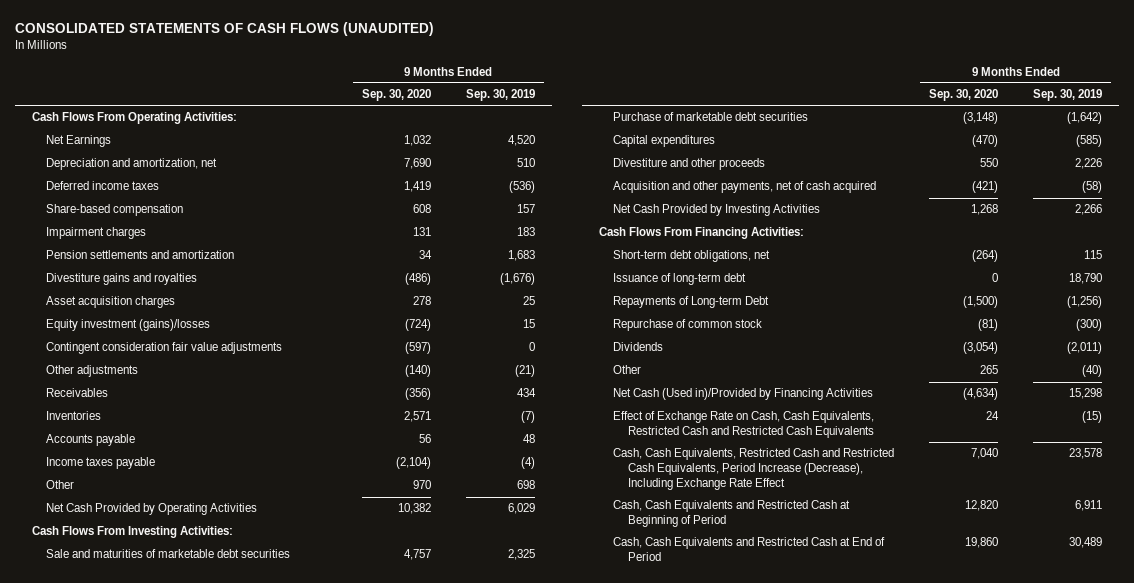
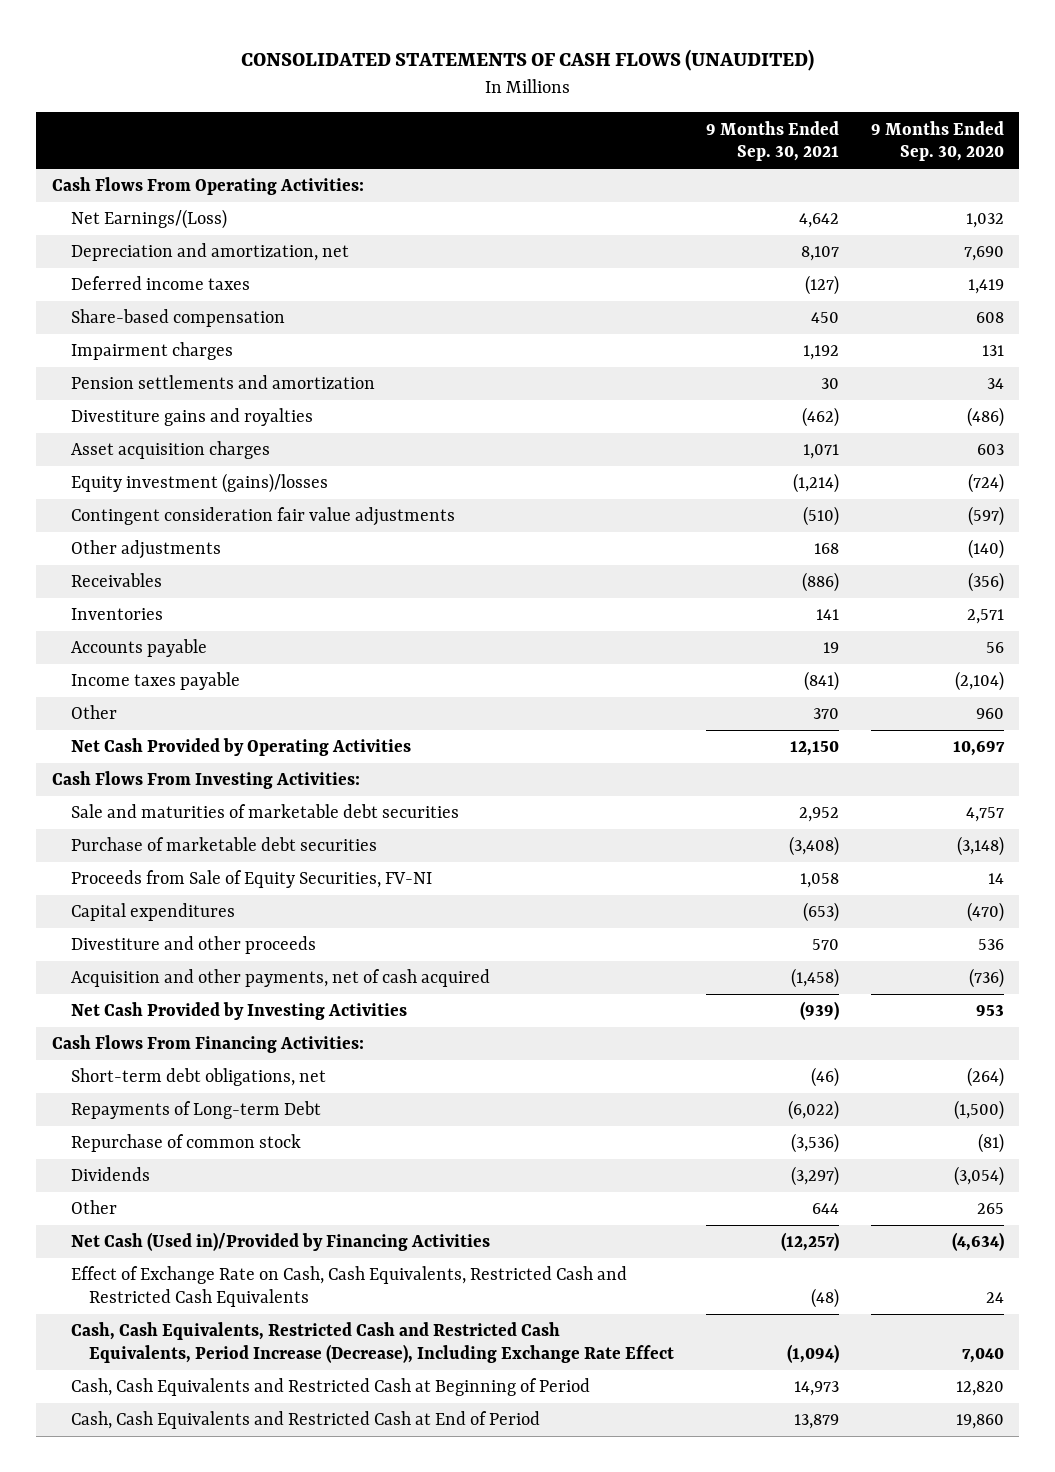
- | 9 Months Ended Sep. 30, 2020 | 9 Months Ended Sep. 30, 2019
+ | 9 Months Ended Sep. 30, 2021 | 9 Months Ended Sep. 30, 2020
- Net Earnings | 1,032 | 4,520
+ Net Earnings/(Loss) | 4,642 | 1,032
- Asset acquisition charges | 278 | 25
+ Asset acquisition charges | 1,071 | 603
- Other | 970 | 698
- Net Cash Provided by Operating Activities | 10,382 | 6,029
+ Other | 370 | 960
+ Net Cash Provided by Operating Activities | 12,150 | 10,697
+ Proceeds from Sale of Equity Securities, FV-NI | 1,058 | 14
- Divestiture and other proceeds | 550 | 2,226
- Acquisition and other payments, net of cash acquired | (421) | (58)
- Net Cash Provided by Investing Activities | 1,268 | 2,266
+ Divestiture and other proceeds | 570 | 536
+ Acquisition and other payments, net of cash acquired | (1,458) | (736)
+ Net Cash Provided by Investing Activities | (939) | 953
- Issuance of long-term debt | 0 | 18,790

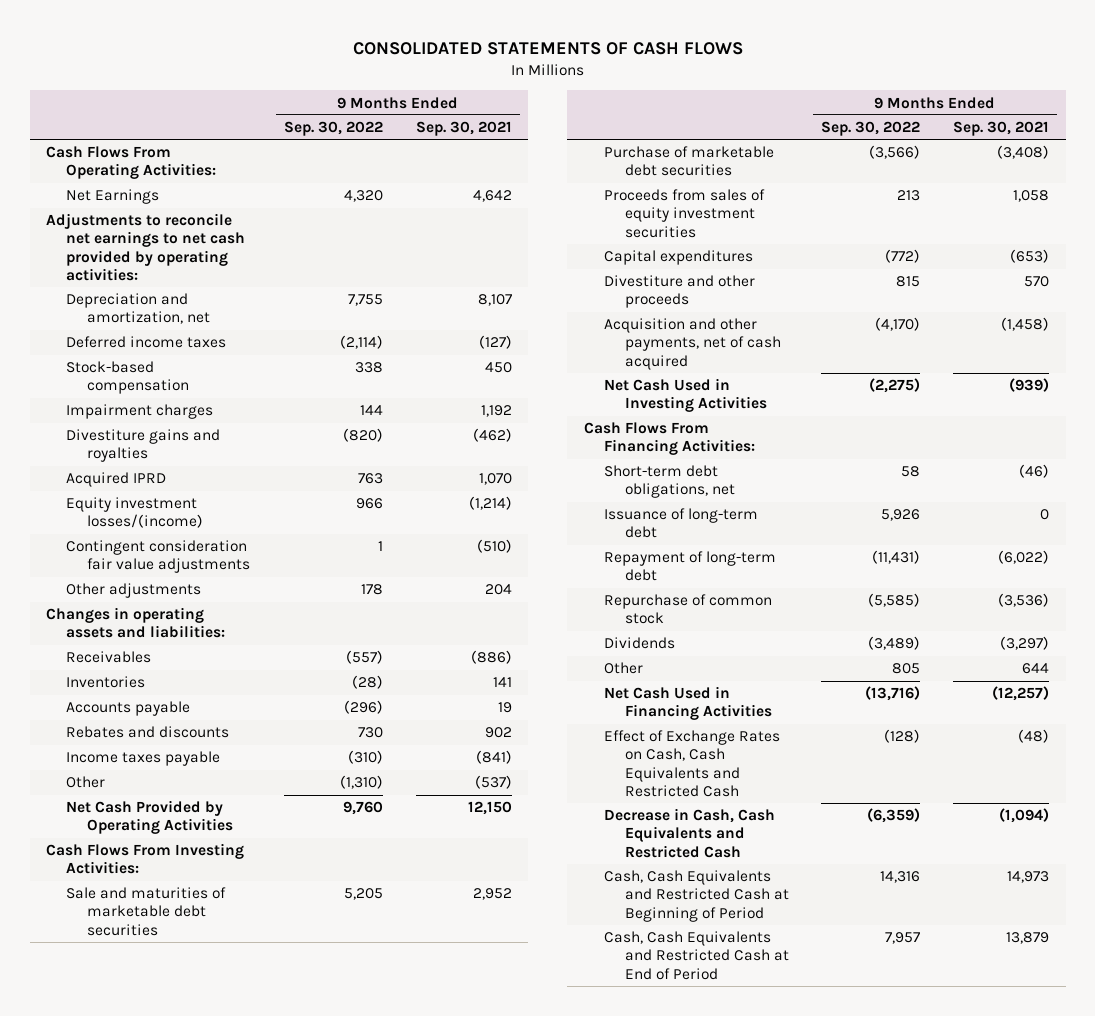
- CONSOLIDATED STATEMENTS OF CASH FLOWS (UNAUDITED)
+ CONSOLIDATED STATEMENTS OF CASH FLOWS
- | 9 Months Ended Sep. 30, 2021 | 9 Months Ended Sep. 30, 2020
+ | 9 Months Ended Sep. 30, 2022 | 9 Months Ended Sep. 30, 2021
- Net Earnings/(Loss) | 4,642 | 1,032
+ Net Earnings | 4,320 | 4,642
+ Adjustments to reconcile net earnings to net cash provided by operating activities:
- Share-based compensation | 450 | 608
+ Stock-based compensation | 338 | 450
- Pension settlements and amortization | 30 | 34
- Asset acquisition charges | 1,071 | 603
- Equity investment (gains)/losses | (1,214) | (724)
+ Acquired IPRD | 763 | 1,070
+ Equity investment losses/(income) | 966 | (1,214)
- Other adjustments | 168 | (140)
+ Other adjustments | 178 | 204
+ Changes in operating assets and liabilities:
+ Rebates and discounts | 730 | 902
- Other | 370 | 960
+ Other | (1,310) | (537)
- Proceeds from Sale of Equity Securities, FV-NI | 1,058 | 14
+ Proceeds from sales of equity investment securities | 213 | 1,058
- Net Cash Provided by Investing Activities | (939) | 953
+ Net Cash Used in Investing Activities | (2,275) | (939)
- Repayments of Long-term Debt | (6,022) | (1,500)
+ Issuance of long-term debt | 5,926 | 0
+ Repayment of long-term debt | (11,431) | (6,022)
- Net Cash (Used in)/Provided by Financing Activities | (12,257) | (4,634)
- Effect of Exchange Rate on Cash, Cash Equivalents, Restricted Cash and Restricted Cash Equivalents | (48) | 24
- Cash, Cash Equivalents, Restricted Cash and Restricted Cash Equivalents, Period Increase (Decrease), Including Exchange Rate Effect | (1,094) | 7,040
+ Net Cash Used in Financing Activities | (13,716) | (12,257)
+ Effect of Exchange Rates on Cash, Cash Equivalents and Restricted Cash | (128) | (48)
+ Decrease in Cash, Cash Equivalents and Restricted Cash | (6,359) | (1,094)

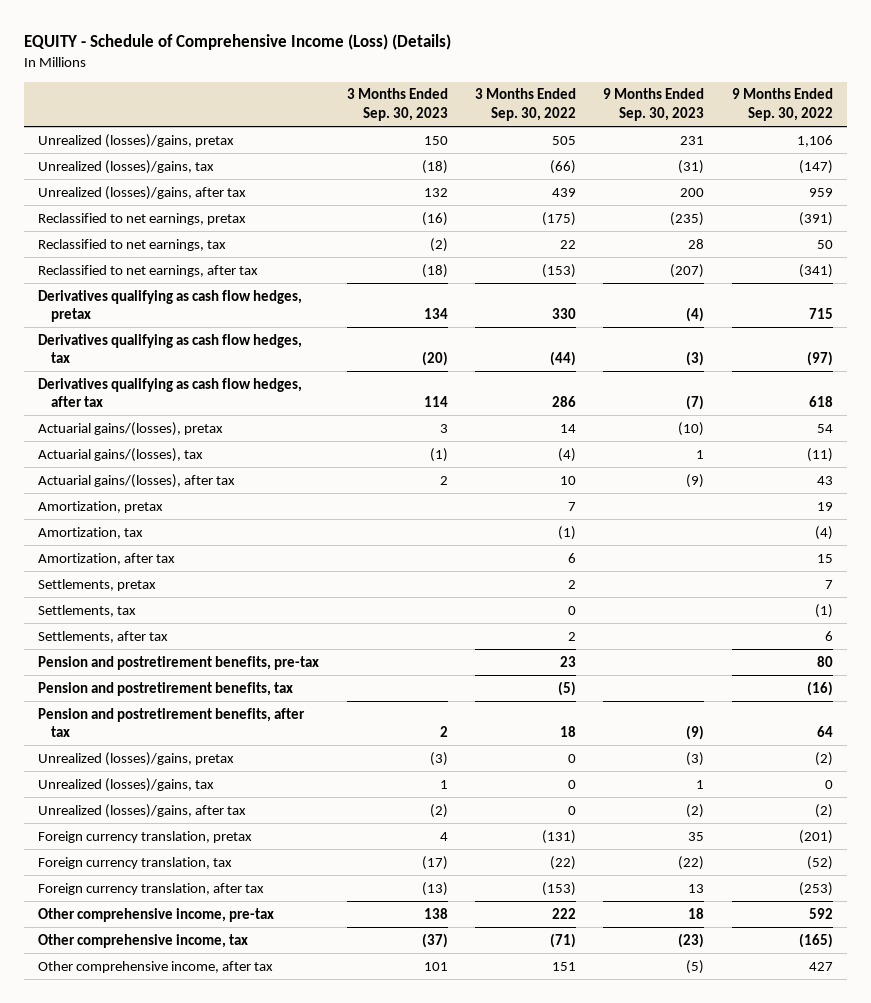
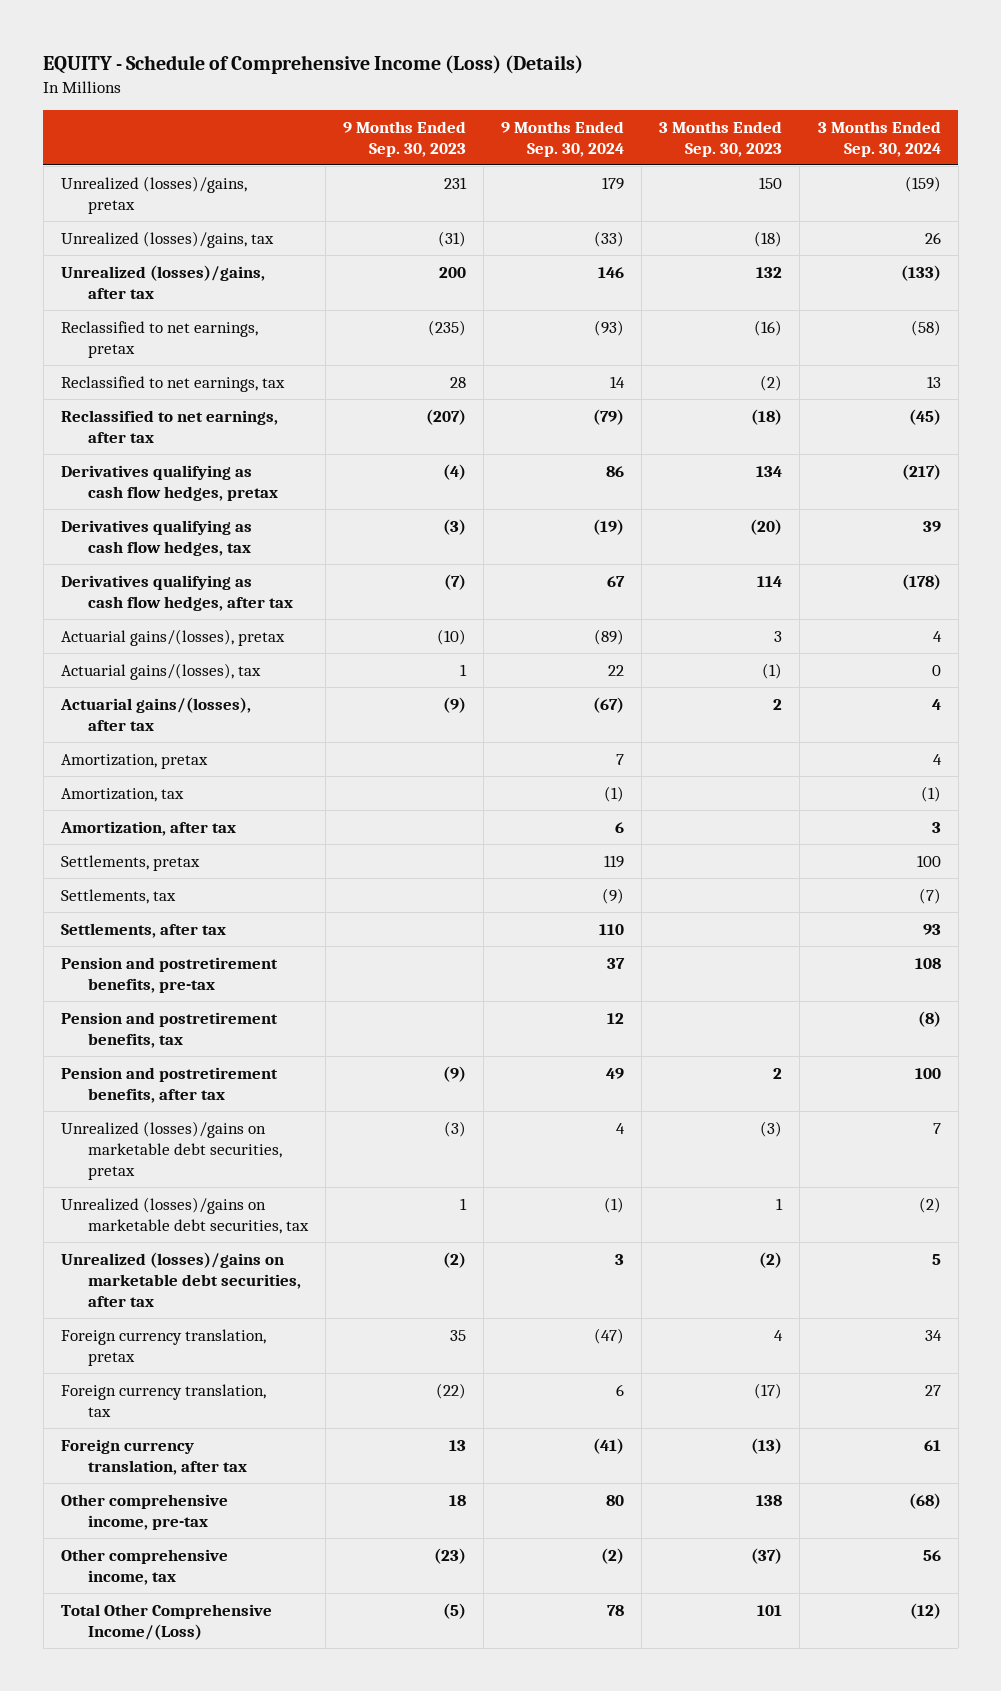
- | 3 Months Ended Sep. 30, 2023 | 3 Months Ended Sep. 30, 2022 | 9 Months Ended Sep. 30, 2023 | 9 Months Ended Sep. 30, 2022
+ | 9 Months Ended Sep. 30, 2023 | 9 Months Ended Sep. 30, 2024 | 3 Months Ended Sep. 30, 2023 | 3 Months Ended Sep. 30, 2024
- Unrealized (losses)/gains, pretax | (3) | 0 | (3) | (2)
- Unrealized (losses)/gains, tax | 1 | 0 | 1 | 0
- Unrealized (losses)/gains, after tax | (2) | 0 | (2) | (2)
+ Unrealized (losses)/gains on marketable debt securities, pretax | (3) | 4 | (3) | 7
+ Unrealized (losses)/gains on marketable debt securities, tax | 1 | (1) | 1 | (2)
+ Unrealized (losses)/gains on marketable debt securities, after tax | (2) | 3 | (2) | 5
- Other comprehensive income, after tax | 101 | 151 | (5) | 427
+ Total Other Comprehensive Income/(Loss) | (5) | 78 | 101 | (12)

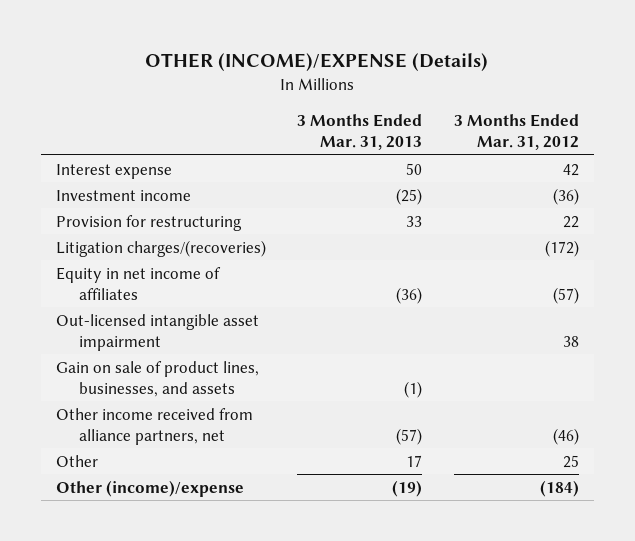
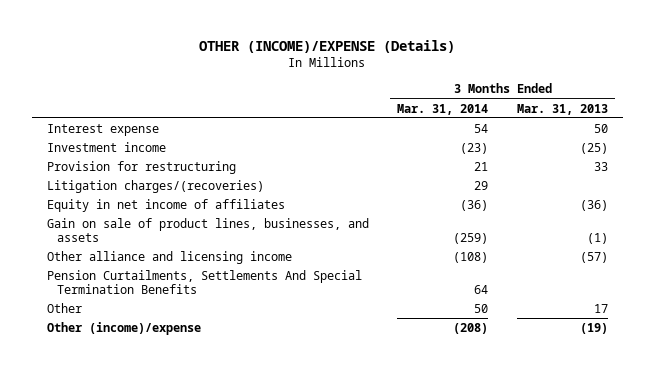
- | 3 Months Ended Mar. 31, 2013 | 3 Months Ended Mar. 31, 2012
+ | 3 Months Ended Mar. 31, 2014 | 3 Months Ended Mar. 31, 2013
- Out-licensed intangible asset impairment | | 38
- Other income received from alliance partners, net | (57) | (46)
+ Other alliance and licensing income | (108) | (57)
+ Pension Curtailments, Settlements And Special Termination Benefits | 64 |

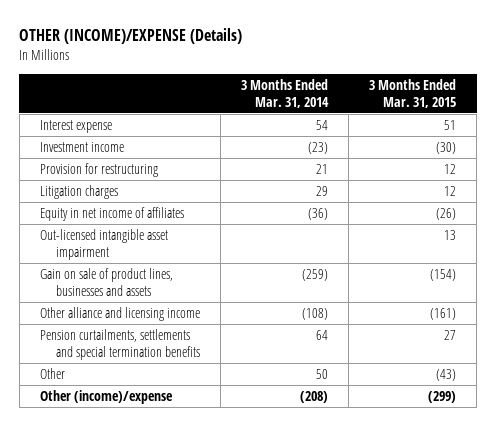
- | 3 Months Ended Mar. 31, 2014 | 3 Months Ended Mar. 31, 2013
+ | 3 Months Ended Mar. 31, 2014 | 3 Months Ended Mar. 31, 2015
- Litigation charges/(recoveries) | 29 |
+ Litigation charges | 29 | 12
- Gain on sale of product lines, businesses, and assets | (259) | (1)
+ Out-licensed intangible asset impairment | | 13
+ Gain on sale of product lines, businesses and assets | (259) | (154)
- Pension Curtailments, Settlements And Special Termination Benefits | 64 |
+ Pension curtailments, settlements and special termination benefits | 64 | 27

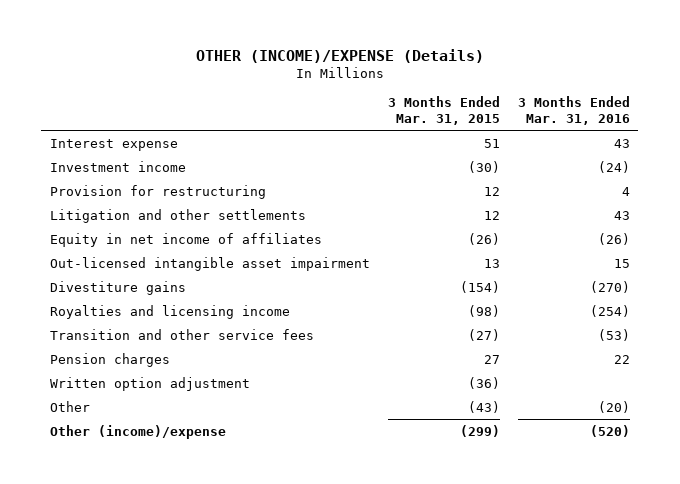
- | 3 Months Ended Mar. 31, 2014 | 3 Months Ended Mar. 31, 2015
+ | 3 Months Ended Mar. 31, 2015 | 3 Months Ended Mar. 31, 2016
- Litigation charges | 29 | 12
+ Litigation and other settlements | 12 | 43
- Gain on sale of product lines, businesses and assets | (259) | (154)
- Other alliance and licensing income | (108) | (161)
- Pension curtailments, settlements and special termination benefits | 64 | 27
+ Divestiture gains | (154) | (270)
+ Royalties and licensing income | (98) | (254)
+ Transition and other service fees | (27) | (53)
+ Pension charges | 27 | 22
+ Written option adjustment | (36) |

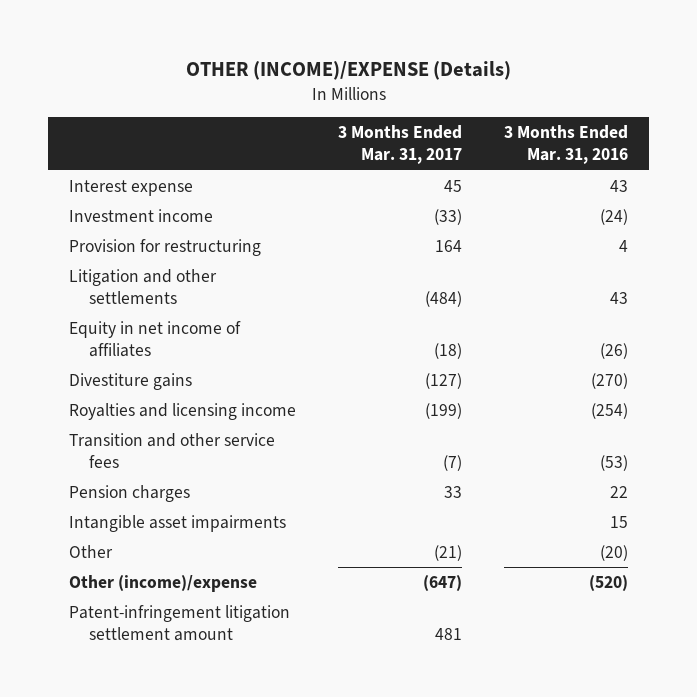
- | 3 Months Ended Mar. 31, 2015 | 3 Months Ended Mar. 31, 2016
+ | 3 Months Ended Mar. 31, 2017 | 3 Months Ended Mar. 31, 2016
- Out-licensed intangible asset impairment | 13 | 15
- Written option adjustment | (36) |
+ Intangible asset impairments | | 15
+ Patent-infringement litigation settlement amount | 481 |

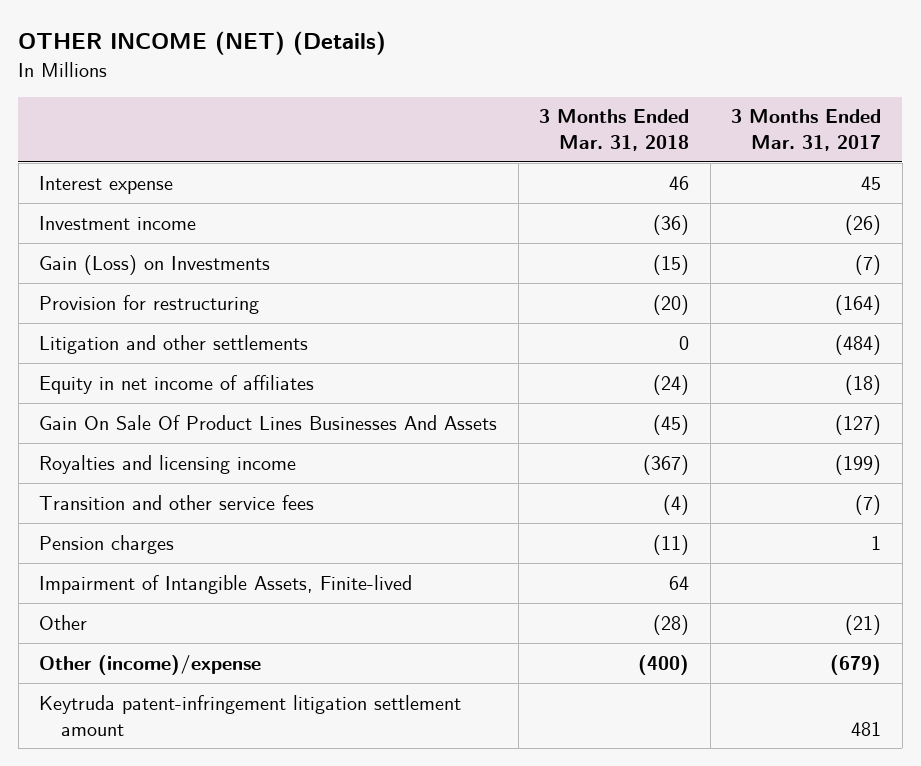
- OTHER (INCOME)/EXPENSE (Details)
+ OTHER INCOME (NET) (Details)
- | 3 Months Ended Mar. 31, 2017 | 3 Months Ended Mar. 31, 2016
+ | 3 Months Ended Mar. 31, 2018 | 3 Months Ended Mar. 31, 2017
- Investment income | (33) | (24)
- Provision for restructuring | 164 | 4
+ Investment income | (36) | (26)
+ Gain (Loss) on Investments | (15) | (7)
+ Provision for restructuring | (20) | (164)
- Divestiture gains | (127) | (270)
+ Gain On Sale Of Product Lines Businesses And Assets | (45) | (127)
- Pension charges | 33 | 22
- Intangible asset impairments | | 15
+ Pension charges | (11) | 1
+ Impairment of Intangible Assets, Finite-lived | 64 |
- Other (income)/expense | (647) | (520)
- Patent-infringement litigation settlement amount | 481 |
+ Other (income)/expense | (400) | (679)
+ Keytruda patent-infringement litigation settlement amount | | 481

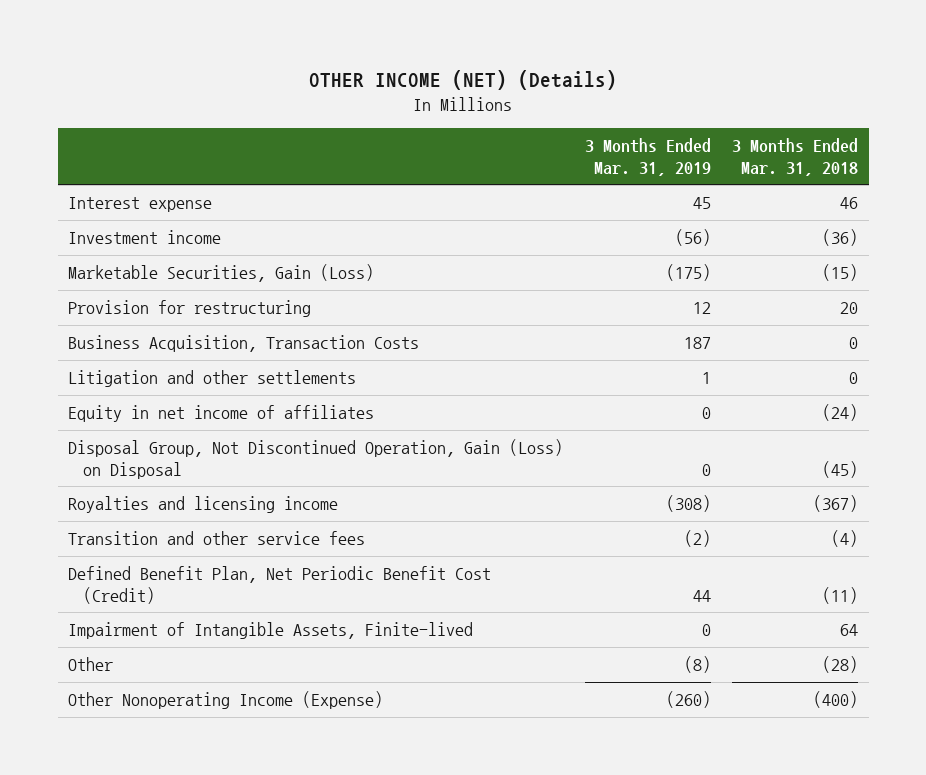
- | 3 Months Ended Mar. 31, 2018 | 3 Months Ended Mar. 31, 2017
+ | 3 Months Ended Mar. 31, 2019 | 3 Months Ended Mar. 31, 2018
- Gain (Loss) on Investments | (15) | (7)
- Provision for restructuring | (20) | (164)
+ Marketable Securities, Gain (Loss) | (175) | (15)
+ Provision for restructuring | 12 | 20
+ Business Acquisition, Transaction Costs | 187 | 0
- Gain On Sale Of Product Lines Businesses And Assets | (45) | (127)
+ Disposal Group, Not Discontinued Operation, Gain (Loss) on Disposal | 0 | (45)
- Pension charges | (11) | 1
+ Defined Benefit Plan, Net Periodic Benefit Cost (Credit) | 44 | (11)
- Other (income)/expense | (400) | (679)
- Keytruda patent-infringement litigation settlement amount | | 481
+ Other Nonoperating Income (Expense) | (260) | (400)

